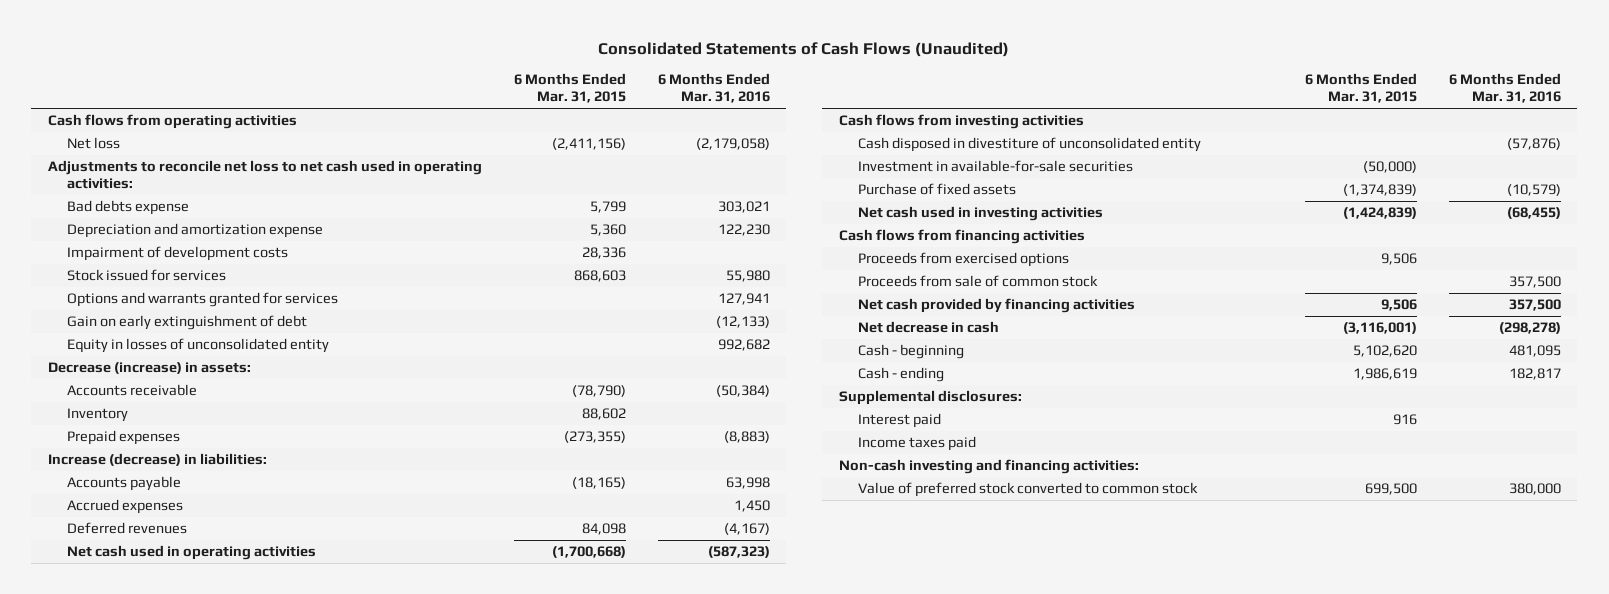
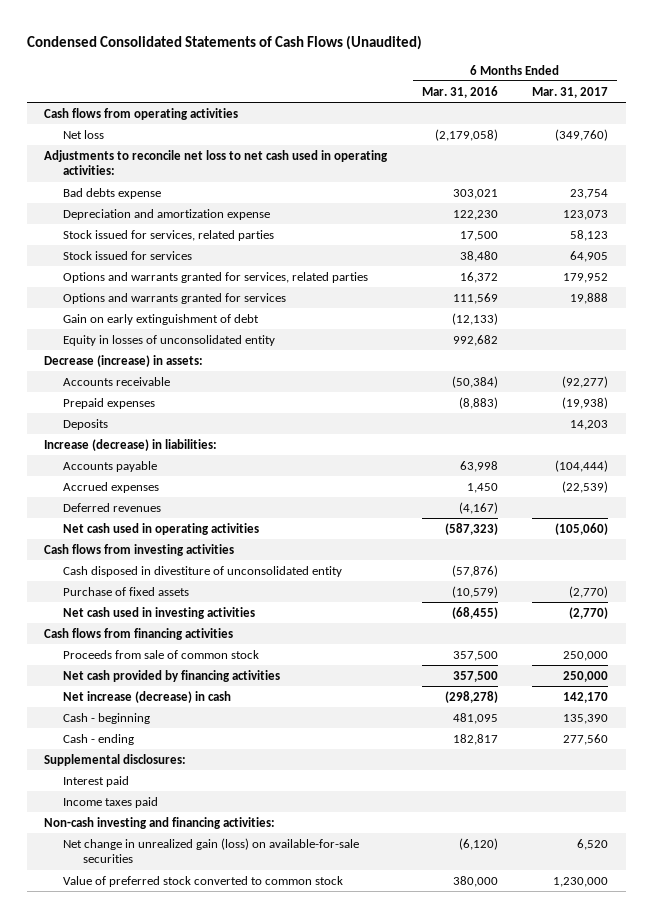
- Consolidated Statements of Cash Flows (Unaudited)
+ Condensed Consolidated Statements of Cash Flows (Unaudited)
- | 6 Months Ended Mar. 31, 2015 | 6 Months Ended Mar. 31, 2016
+ | 6 Months Ended Mar. 31, 2016 | 6 Months Ended Mar. 31, 2017
- Impairment of development costs | 28,336 |
- Stock issued for services | 868,603 | 55,980
- Options and warrants granted for services | | 127,941
+ Stock issued for services, related parties | 17,500 | 58,123
+ Stock issued for services | 38,480 | 64,905
+ Options and warrants granted for services, related parties | 16,372 | 179,952
+ Options and warrants granted for services | 111,569 | 19,888
- Inventory | 88,602 |
+ Deposits | | 14,203
- Investment in available-for-sale securities | (50,000) |
- Proceeds from exercised options | 9,506 |
- Net decrease in cash | (3,116,001) | (298,278)
+ Net increase (decrease) in cash | (298,278) | 142,170
+ Net change in unrealized gain (loss) on available-for-sale securities | (6,120) | 6,520

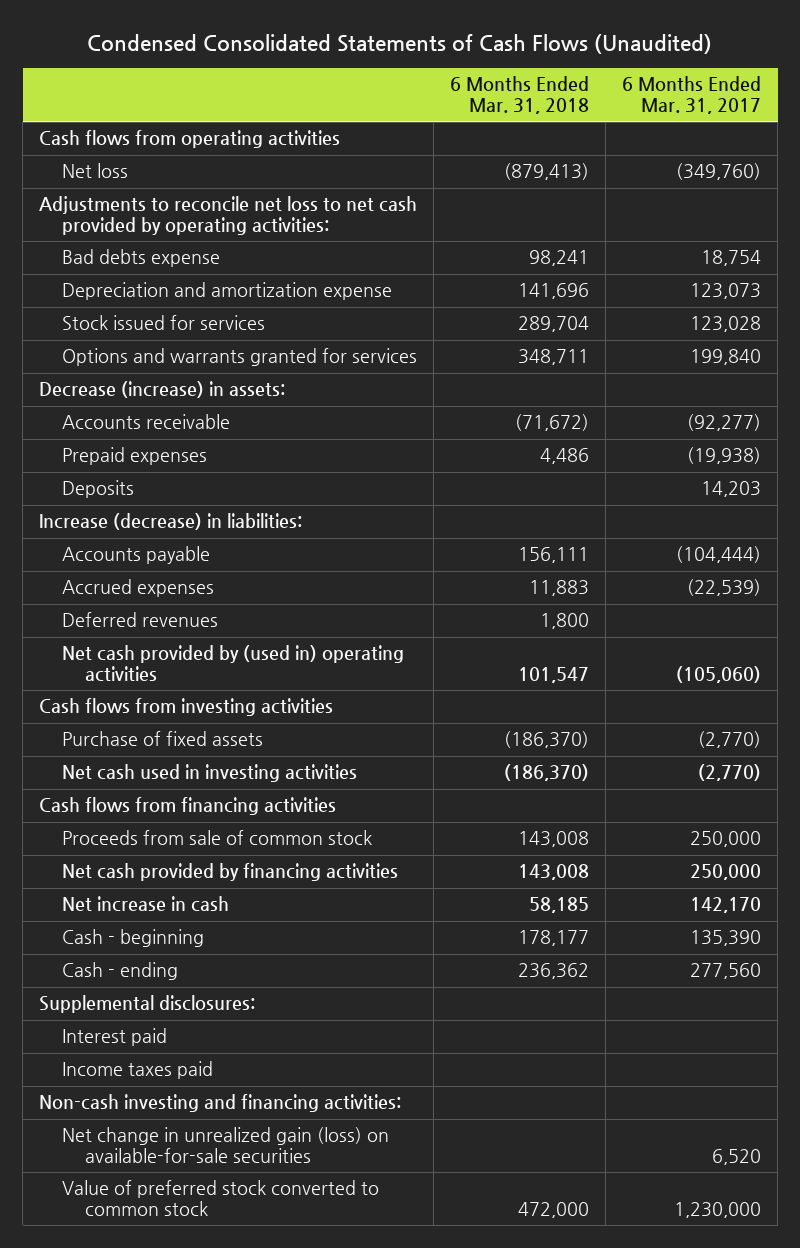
- | 6 Months Ended Mar. 31, 2016 | 6 Months Ended Mar. 31, 2017
+ | 6 Months Ended Mar. 31, 2018 | 6 Months Ended Mar. 31, 2017
- Adjustments to reconcile net loss to net cash used in operating activities:
- Bad debts expense | 303,021 | 23,754
+ Adjustments to reconcile net loss to net cash provided by operating activities:
+ Bad debts expense | 98,241 | 18,754
- Stock issued for services, related parties | 17,500 | 58,123
- Stock issued for services | 38,480 | 64,905
- Options and warrants granted for services, related parties | 16,372 | 179,952
- Options and warrants granted for services | 111,569 | 19,888
- Gain on early extinguishment of debt | (12,133) |
- Equity in losses of unconsolidated entity | 992,682 |
+ Stock issued for services | 289,704 | 123,028
+ Options and warrants granted for services | 348,711 | 199,840
- Net cash used in operating activities | (587,323) | (105,060)
+ Net cash provided by (used in) operating activities | 101,547 | (105,060)
- Cash disposed in divestiture of unconsolidated entity | (57,876) |
- Net increase (decrease) in cash | (298,278) | 142,170
+ Net increase in cash | 58,185 | 142,170

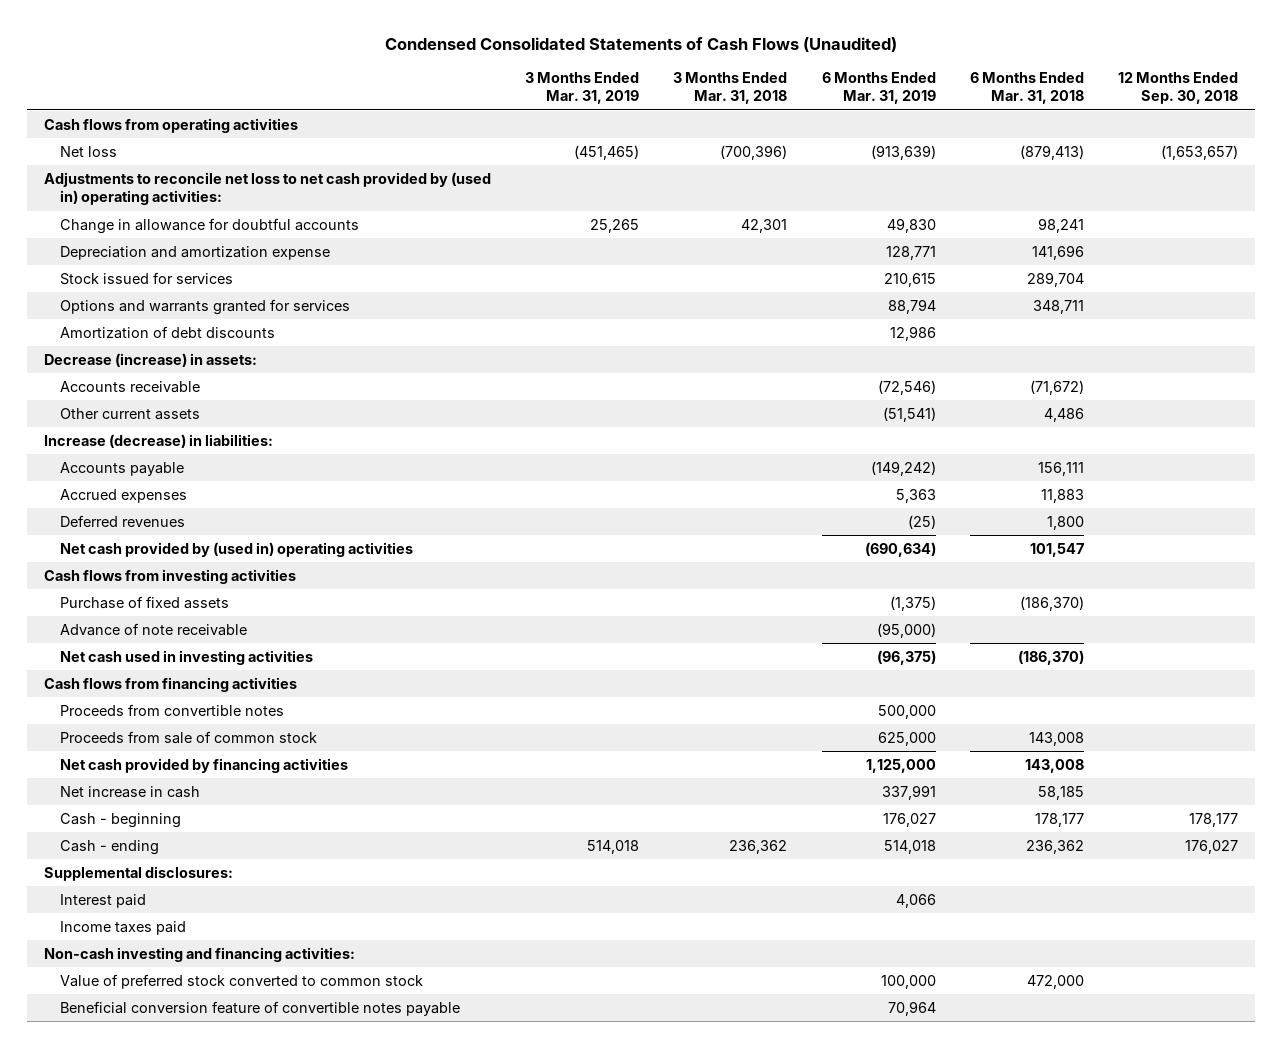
- | 6 Months Ended Mar. 31, 2018 | 6 Months Ended Mar. 31, 2017
+ | 3 Months Ended Mar. 31, 2019 | 3 Months Ended Mar. 31, 2018 | 6 Months Ended Mar. 31, 2019 | 6 Months Ended Mar. 31, 2018 | 12 Months Ended Sep. 30, 2018
- Adjustments to reconcile net loss to net cash provided by operating activities:
- Bad debts expense | 98,241 | 18,754
+ Adjustments to reconcile net loss to net cash provided by (used in) operating activities:
+ Change in allowance for doubtful accounts | 25,265 | 42,301 | 49,830 | 98,241 |
+ Amortization of debt discounts | | | 12,986 | |
- Prepaid expenses | 4,486 | (19,938)
- Deposits | | 14,203
+ Other current assets | | | (51,541) | 4,486 |
+ Advance of note receivable | | | (95,000) | |
+ Proceeds from convertible notes | | | 500,000 | |
- Net change in unrealized gain (loss) on available-for-sale securities | | 6,520
+ Beneficial conversion feature of convertible notes payable | | | 70,964 | |

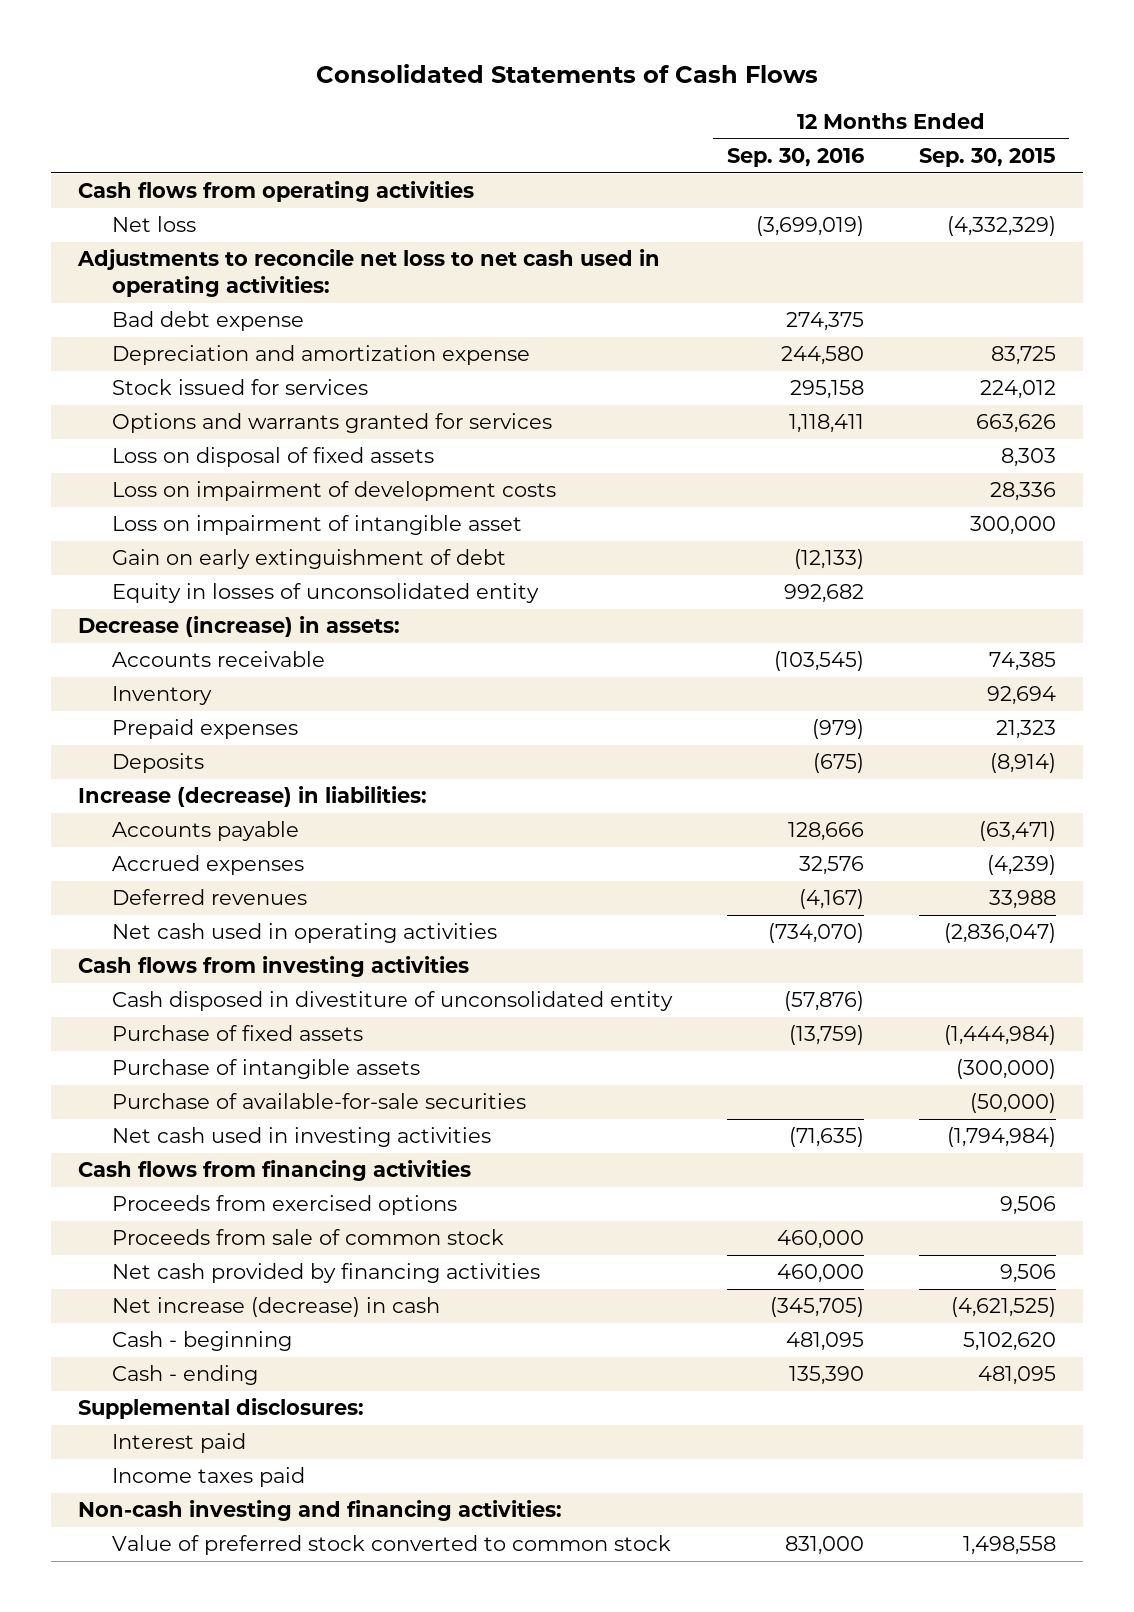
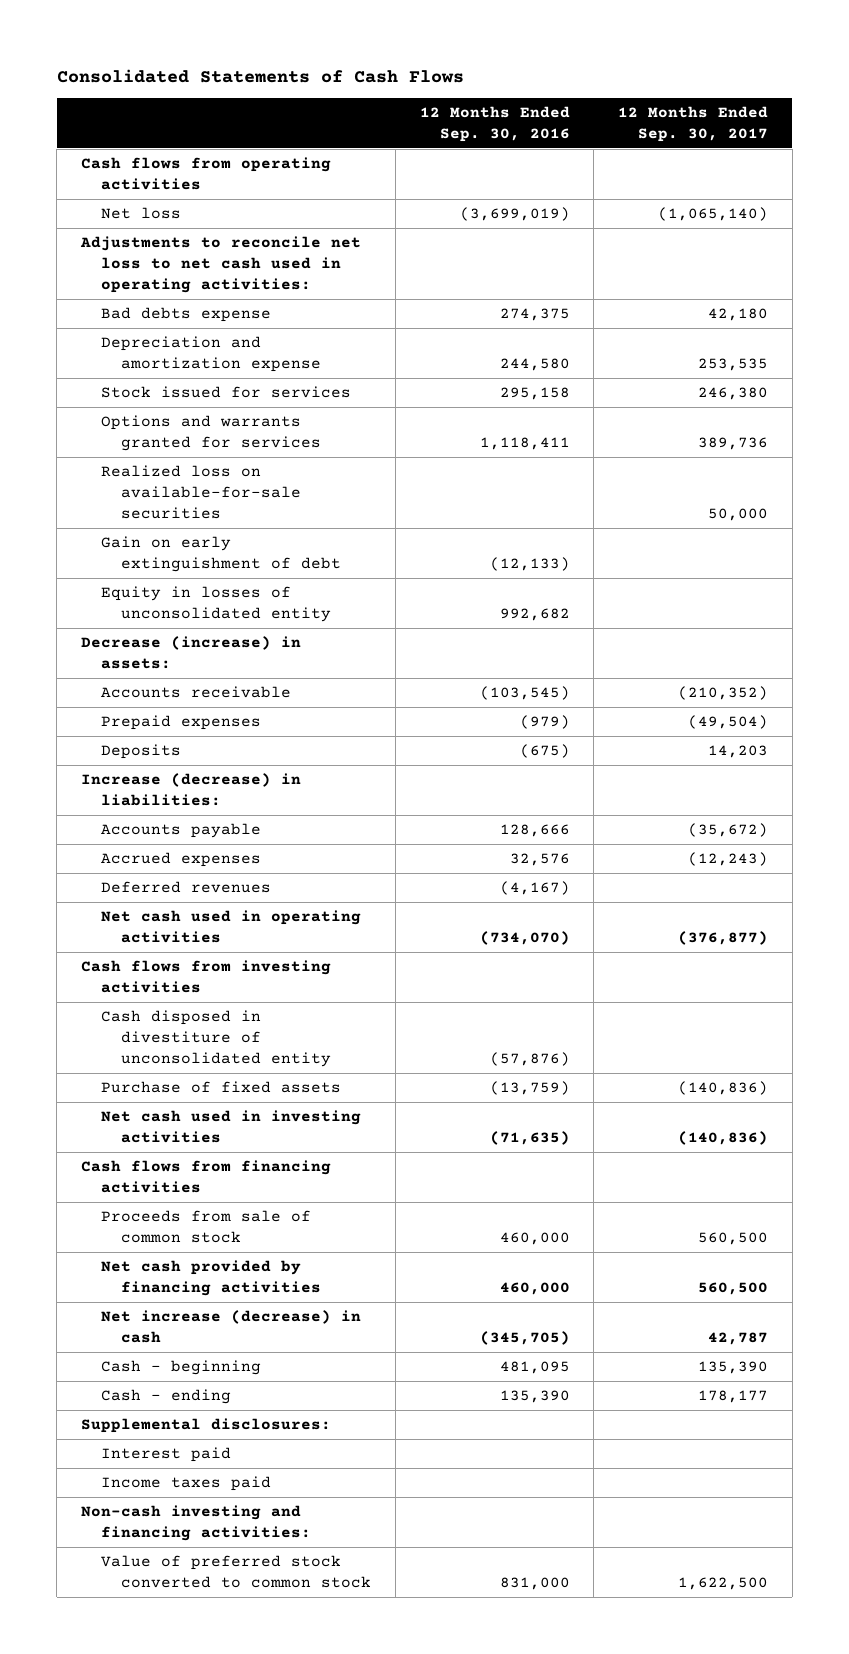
- | 12 Months Ended Sep. 30, 2016 | 12 Months Ended Sep. 30, 2015
+ | 12 Months Ended Sep. 30, 2016 | 12 Months Ended Sep. 30, 2017
- Bad debt expense | 274,375 |
+ Bad debts expense | 274,375 | 42,180
- Loss on disposal of fixed assets | | 8,303
- Loss on impairment of development costs | | 28,336
- Loss on impairment of intangible asset | | 300,000
+ Realized loss on available-for-sale securities | | 50,000
- Inventory | | 92,694
- Purchase of intangible assets | | (300,000)
- Purchase of available-for-sale securities | | (50,000)
- Proceeds from exercised options | | 9,506

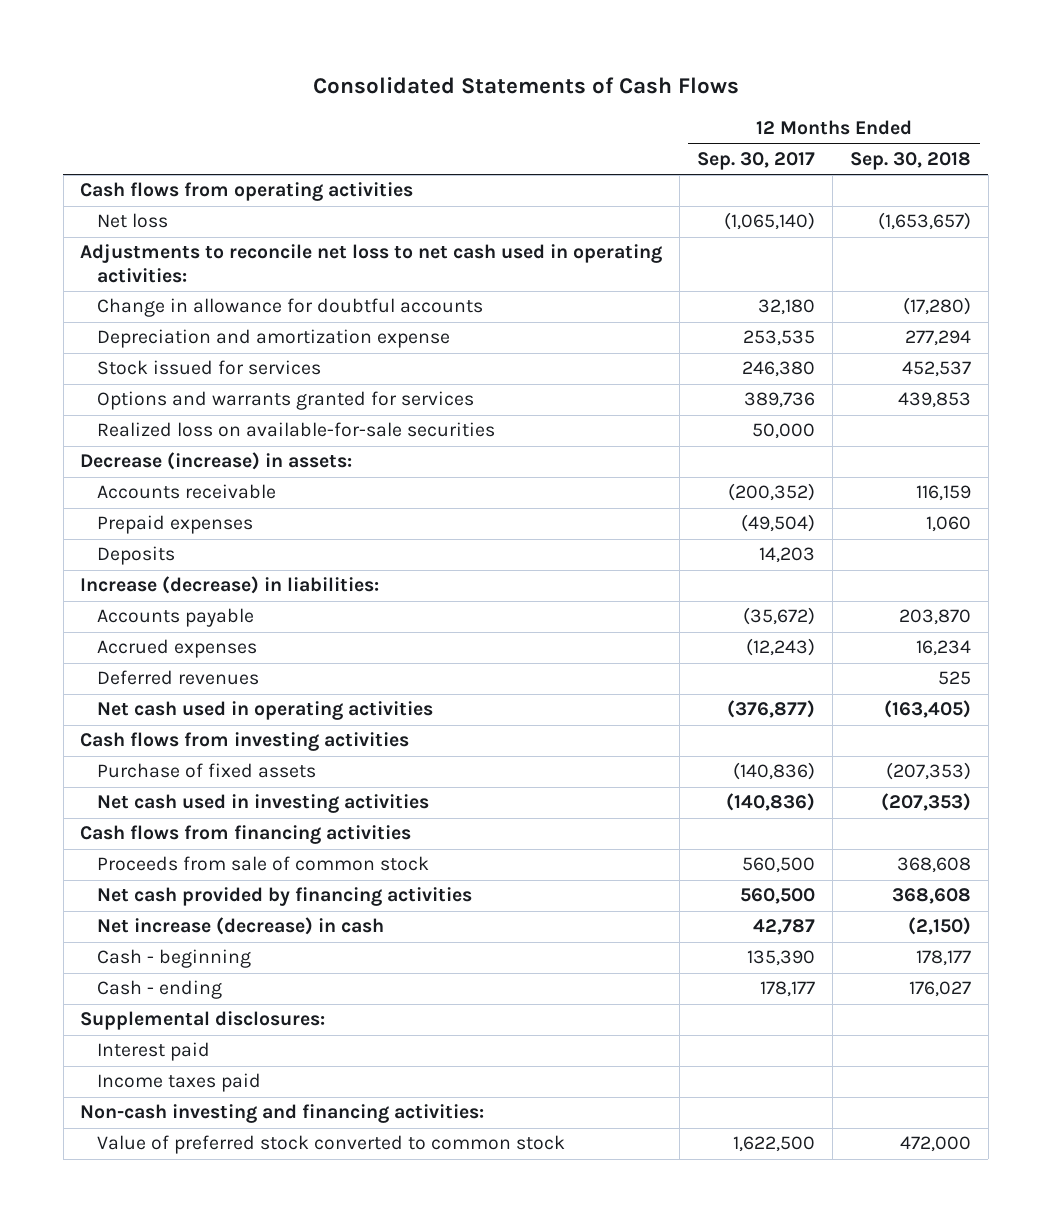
- | 12 Months Ended Sep. 30, 2016 | 12 Months Ended Sep. 30, 2017
+ | 12 Months Ended Sep. 30, 2017 | 12 Months Ended Sep. 30, 2018
- Bad debts expense | 274,375 | 42,180
+ Change in allowance for doubtful accounts | 32,180 | (17,280)
- Gain on early extinguishment of debt | (12,133) |
- Equity in losses of unconsolidated entity | 992,682 |
- Accounts receivable | (103,545) | (210,352)
+ Accounts receivable | (200,352) | 116,159
- Cash disposed in divestiture of unconsolidated entity | (57,876) |

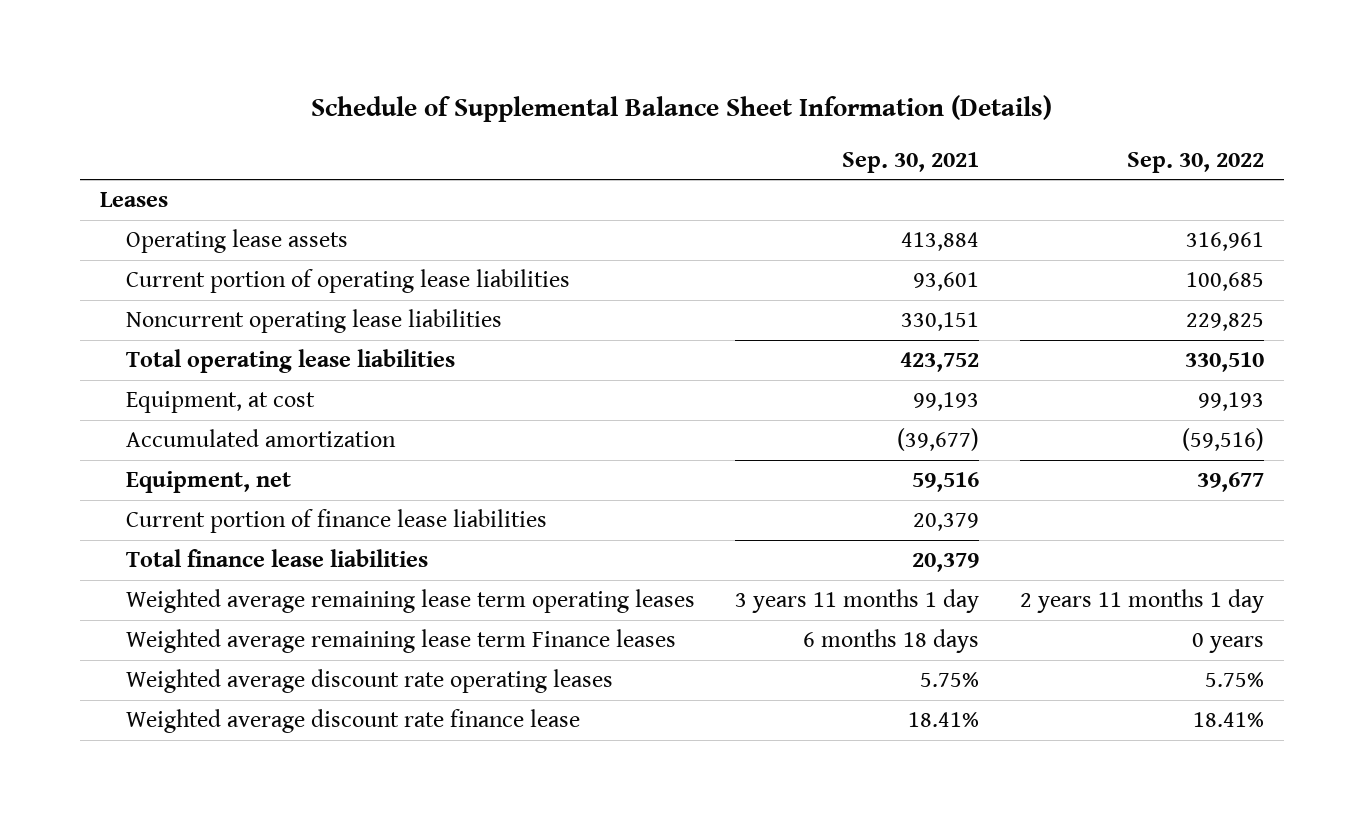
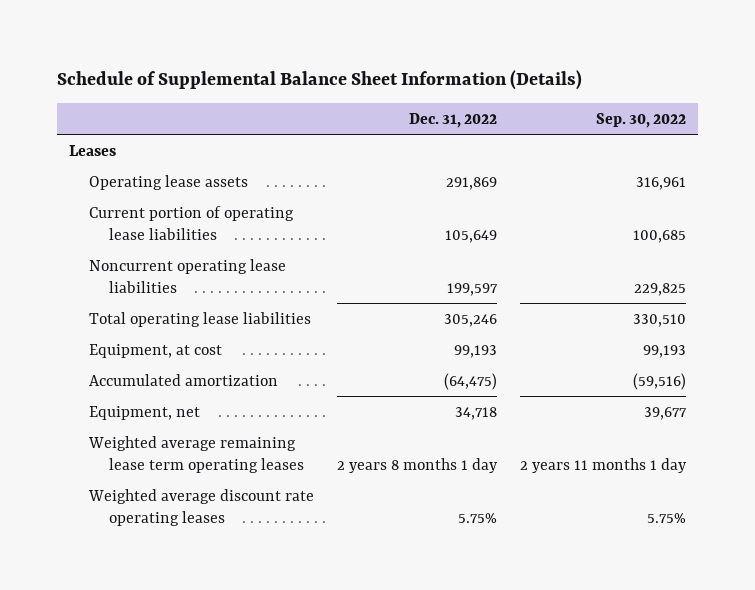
- | Sep. 30, 2021 | Sep. 30, 2022
+ | Dec. 31, 2022 | Sep. 30, 2022
- Current portion of finance lease liabilities | 20,379 |
- Total finance lease liabilities | 20,379 |
- Weighted average remaining lease term Finance leases | 6 months 18 days | 0 years
- Weighted average discount rate finance lease | 18.41% | 18.41%

